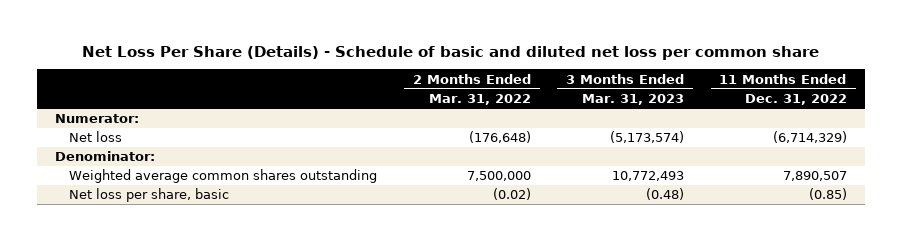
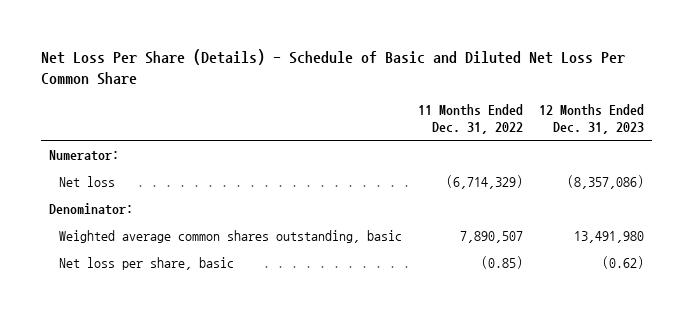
- Net Loss Per Share (Details) - Schedule of basic and diluted net loss per common share
+ Net Loss Per Share (Details) - Schedule of Basic and Diluted Net Loss Per Common Share
- | 2 Months Ended Mar. 31, 2022 | 3 Months Ended Mar. 31, 2023 | 11 Months Ended Dec. 31, 2022
+ | 11 Months Ended Dec. 31, 2022 | 12 Months Ended Dec. 31, 2023
- Weighted average common shares outstanding | 7,500,000 | 10,772,493 | 7,890,507
+ Weighted average common shares outstanding, basic | 7,890,507 | 13,491,980

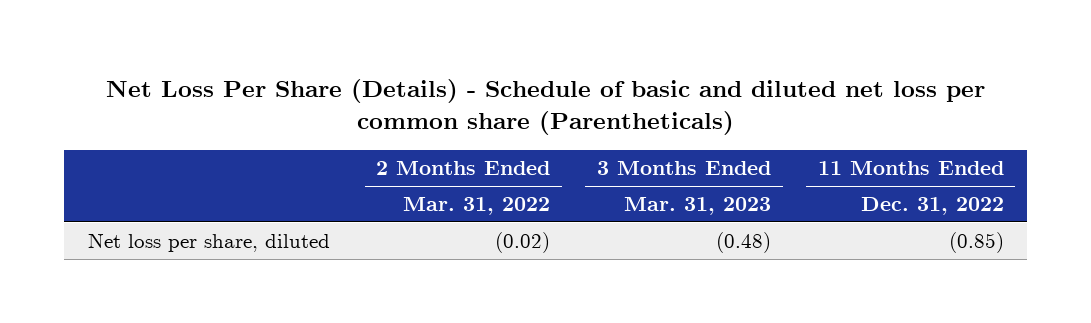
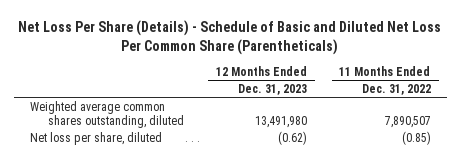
- Net Loss Per Share (Details) - Schedule of basic and diluted net loss per common share (Parentheticals)
+ Net Loss Per Share (Details) - Schedule of Basic and Diluted Net Loss Per Common Share (Parentheticals)
- | 2 Months Ended Mar. 31, 2022 | 3 Months Ended Mar. 31, 2023 | 11 Months Ended Dec. 31, 2022
+ | 12 Months Ended Dec. 31, 2023 | 11 Months Ended Dec. 31, 2022
+ Weighted average common shares outstanding, diluted | 13,491,980 | 7,890,507

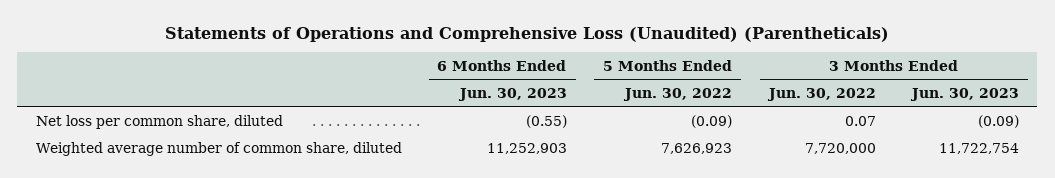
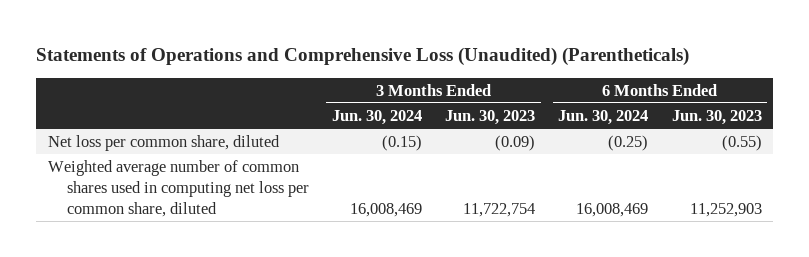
- | 6 Months Ended Jun. 30, 2023 | 5 Months Ended Jun. 30, 2022 | 3 Months Ended Jun. 30, 2022 | 3 Months Ended Jun. 30, 2023
+ | 3 Months Ended Jun. 30, 2024 | 3 Months Ended Jun. 30, 2023 | 6 Months Ended Jun. 30, 2024 | 6 Months Ended Jun. 30, 2023
- Weighted average number of common share, diluted | 11,252,903 | 7,626,923 | 7,720,000 | 11,722,754
+ Weighted average number of common shares used in computing net loss per common share, diluted | 16,008,469 | 11,722,754 | 16,008,469 | 11,252,903

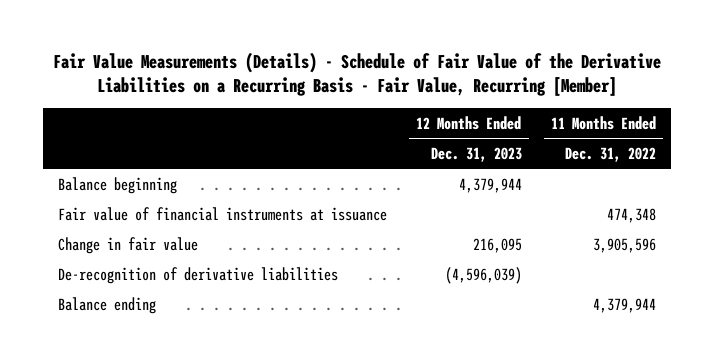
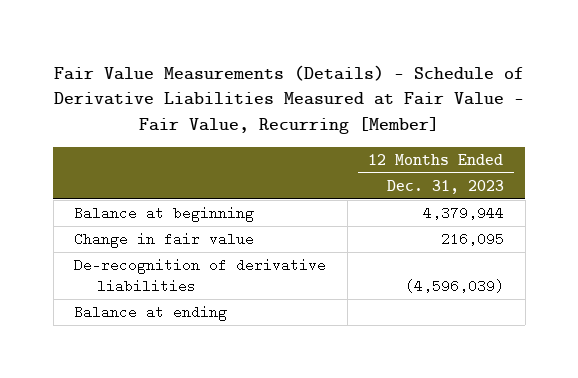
- Fair Value Measurements (Details) - Schedule of Fair Value of the Derivative Liabilities on a Recurring Basis - Fair Value, Recurring [Member]
+ Fair Value Measurements (Details) - Schedule of Derivative Liabilities Measured at Fair Value - Fair Value, Recurring [Member]
- | 12 Months Ended Dec. 31, 2023 | 11 Months Ended Dec. 31, 2022
+ | 12 Months Ended Dec. 31, 2023
- Balance beginning | 4,379,944 |
- Fair value of financial instruments at issuance | | 474,348
+ Balance at beginning | 4,379,944
- Balance ending | | 4,379,944
+ Balance at ending

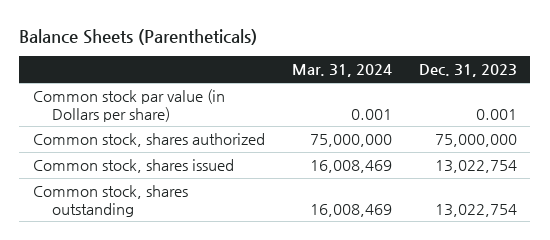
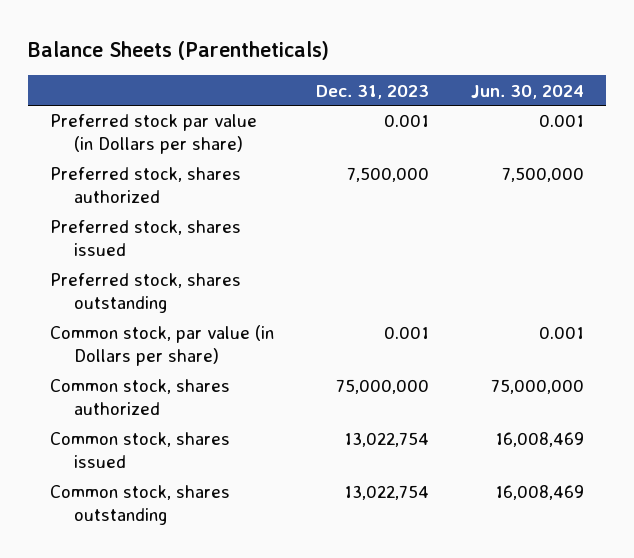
- | Mar. 31, 2024 | Dec. 31, 2023
+ | Dec. 31, 2023 | Jun. 30, 2024
- Common stock par value (in Dollars per share) | 0.001 | 0.001
+ Preferred stock par value (in Dollars per share) | 0.001 | 0.001
+ Preferred stock, shares authorized | 7,500,000 | 7,500,000
+ Preferred stock, shares issued
+ Preferred stock, shares outstanding
+ Common stock, par value (in Dollars per share) | 0.001 | 0.001

